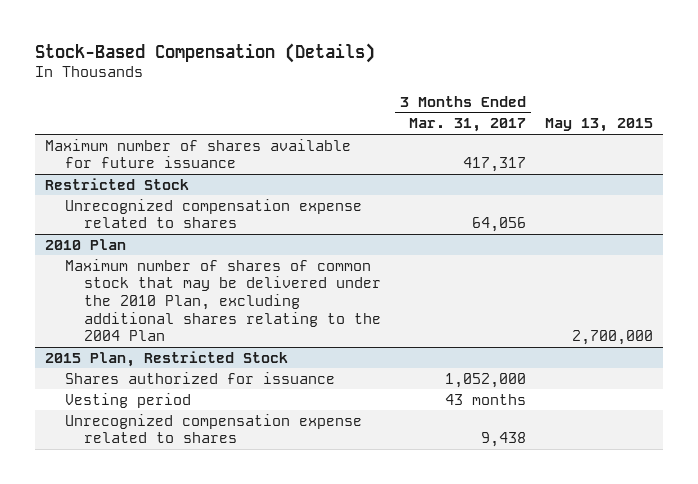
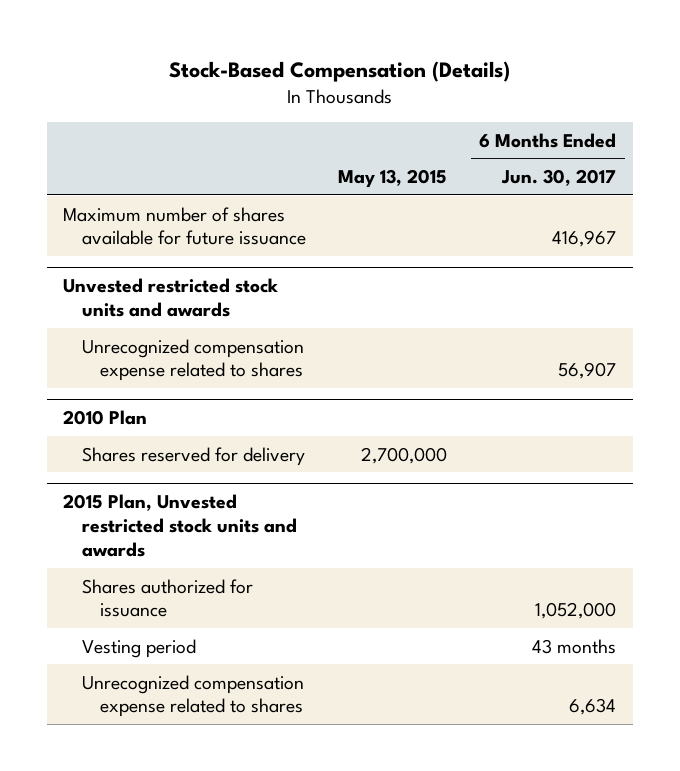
- | 3 Months Ended Mar. 31, 2017 | May 13, 2015
+ | May 13, 2015 | 6 Months Ended Jun. 30, 2017
- Restricted Stock
+ Unvested restricted stock units and awards
@ 2010 Plan
- Maximum number of shares of common stock that may be delivered under the 2010 Plan, excluding additional shares relating to the 2004 Plan | | 2,700,000
- 2015 Plan, Restricted Stock
@ 2010 Plan
+ Shares reserved for delivery | 2,700,000 |
+ 2015 Plan, Unvested restricted stock units and awards

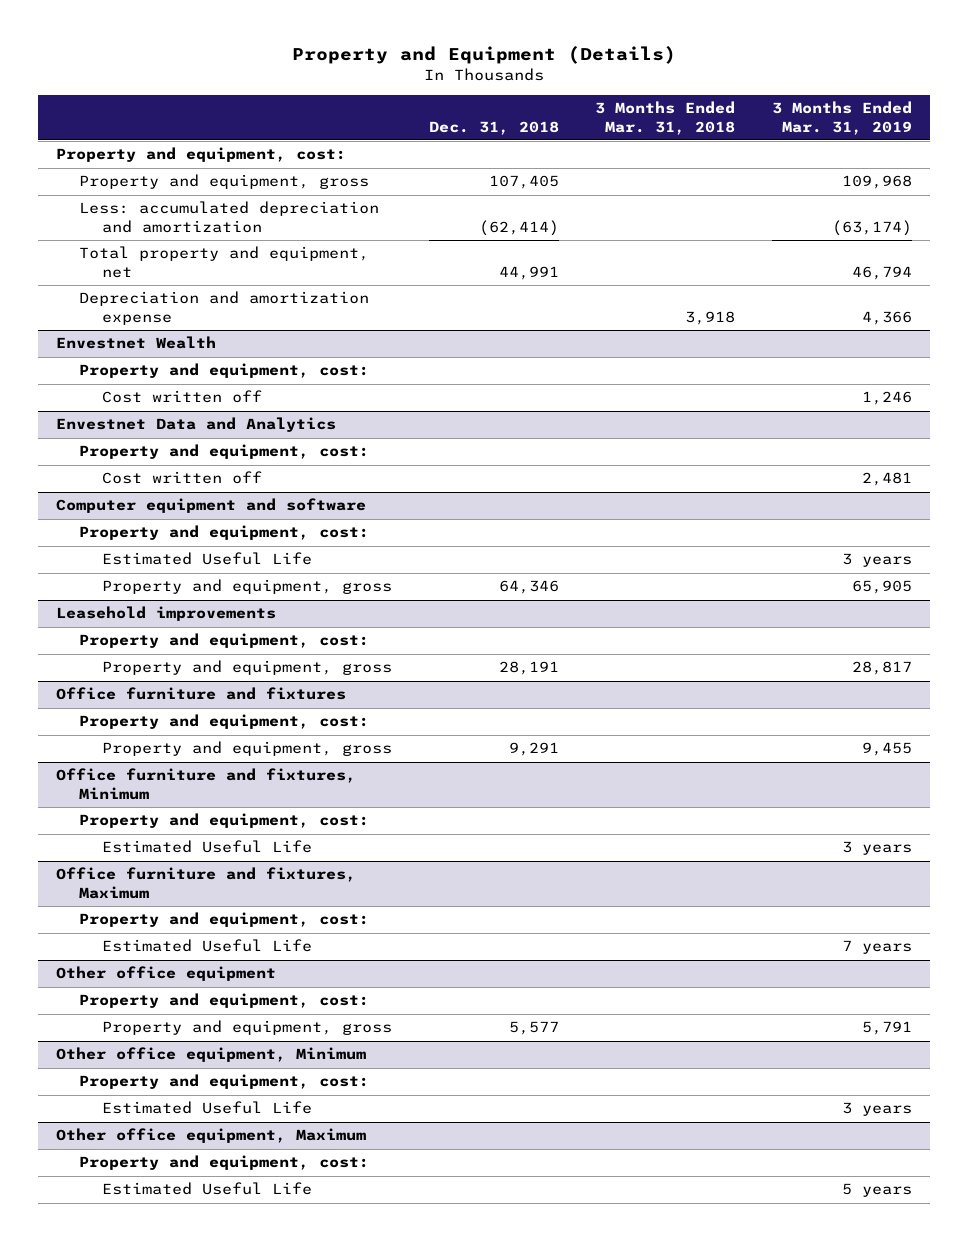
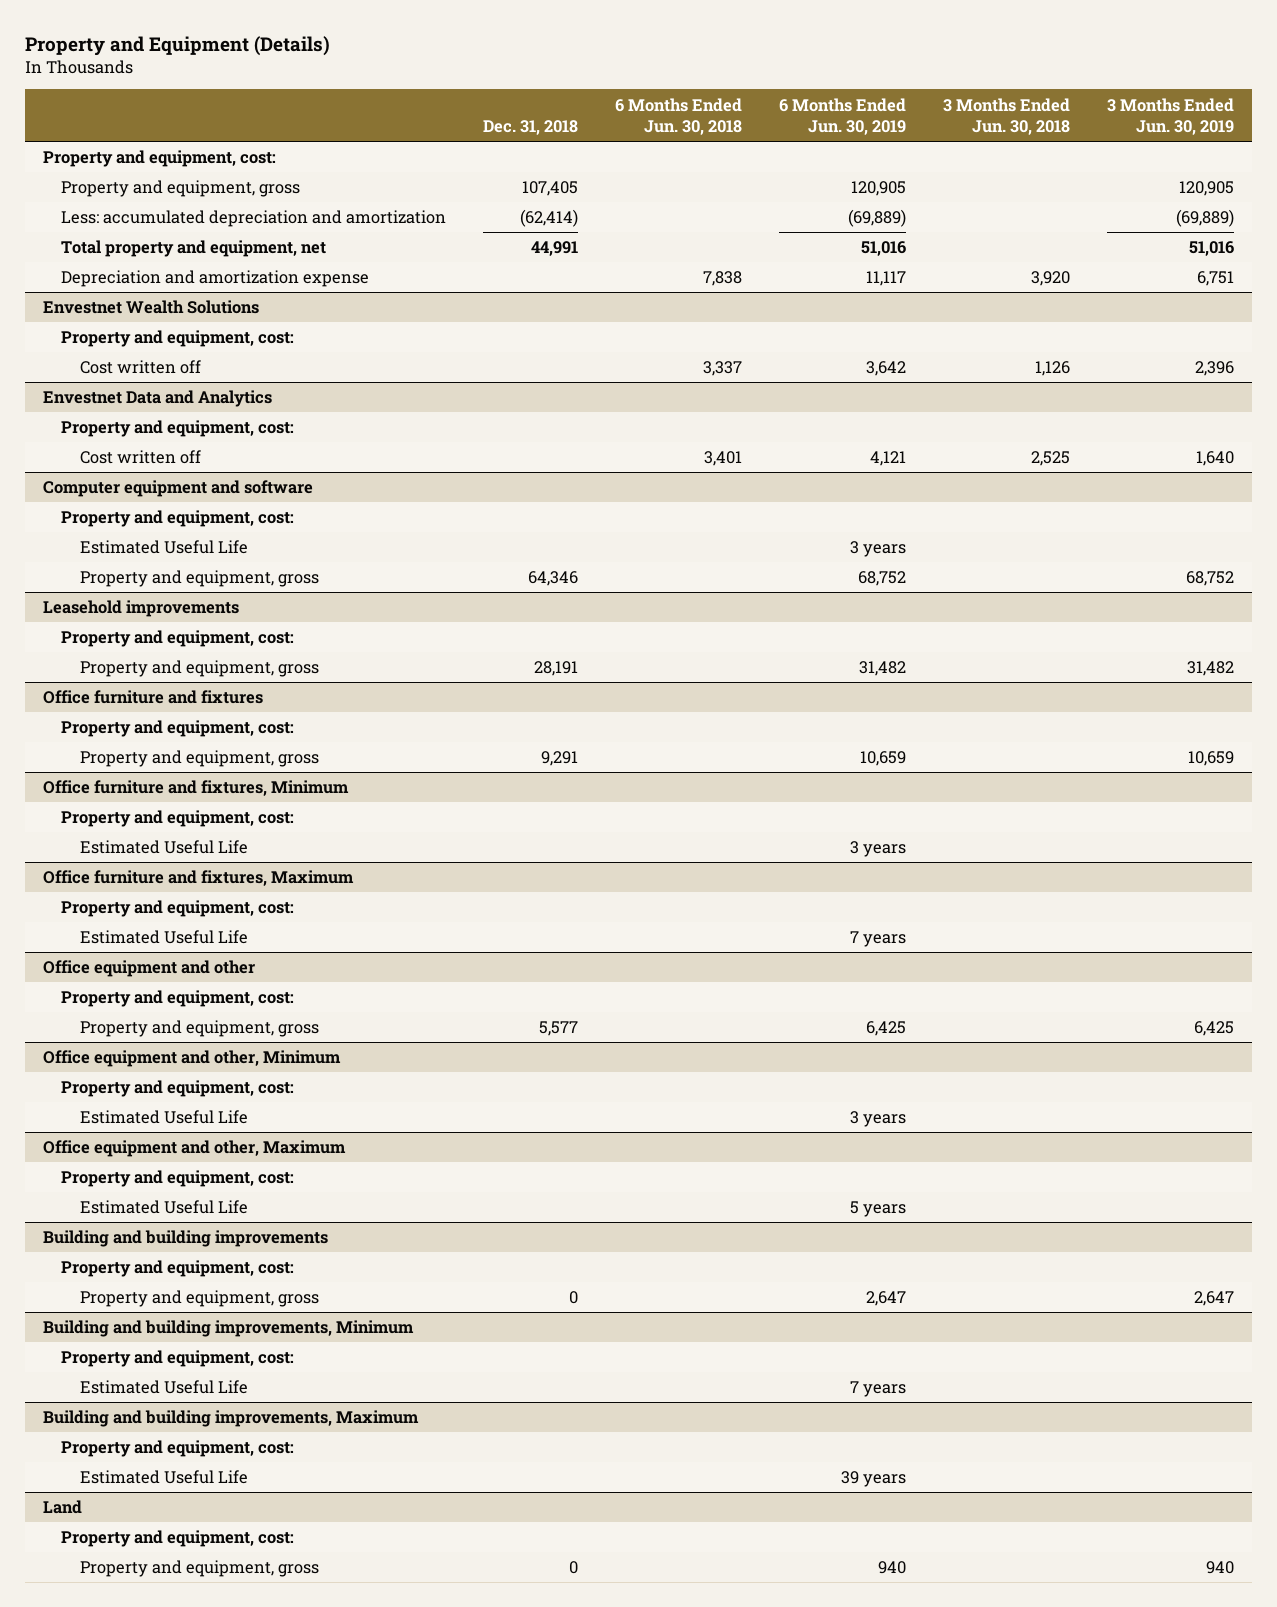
- | Dec. 31, 2018 | 3 Months Ended Mar. 31, 2018 | 3 Months Ended Mar. 31, 2019
+ | Dec. 31, 2018 | 6 Months Ended Jun. 30, 2018 | 6 Months Ended Jun. 30, 2019 | 3 Months Ended Jun. 30, 2018 | 3 Months Ended Jun. 30, 2019
- Envestnet Wealth
- Property and equipment, cost:
- Cost written off | | | 1,246
+ Envestnet Wealth Solutions
+ Property and equipment, cost:
+ Cost written off | | 3,337 | 3,642 | 1,126 | 2,396
- Other office equipment
+ Office equipment and other
- Other office equipment, Minimum
+ Office equipment and other, Minimum
- Other office equipment, Maximum
+ Office equipment and other, Maximum
+ Building and building improvements
+ Property and equipment, cost:
+ Property and equipment, gross | 0 | | 2,647 | | 2,647
+ Building and building improvements, Minimum
+ Property and equipment, cost:
+ Estimated Useful Life | | | 7 years | |
+ Building and building improvements, Maximum
+ Property and equipment, cost:
+ Estimated Useful Life | | | 39 years | |
+ Land
+ Property and equipment, cost:
+ Property and equipment, gross | 0 | | 940 | | 940

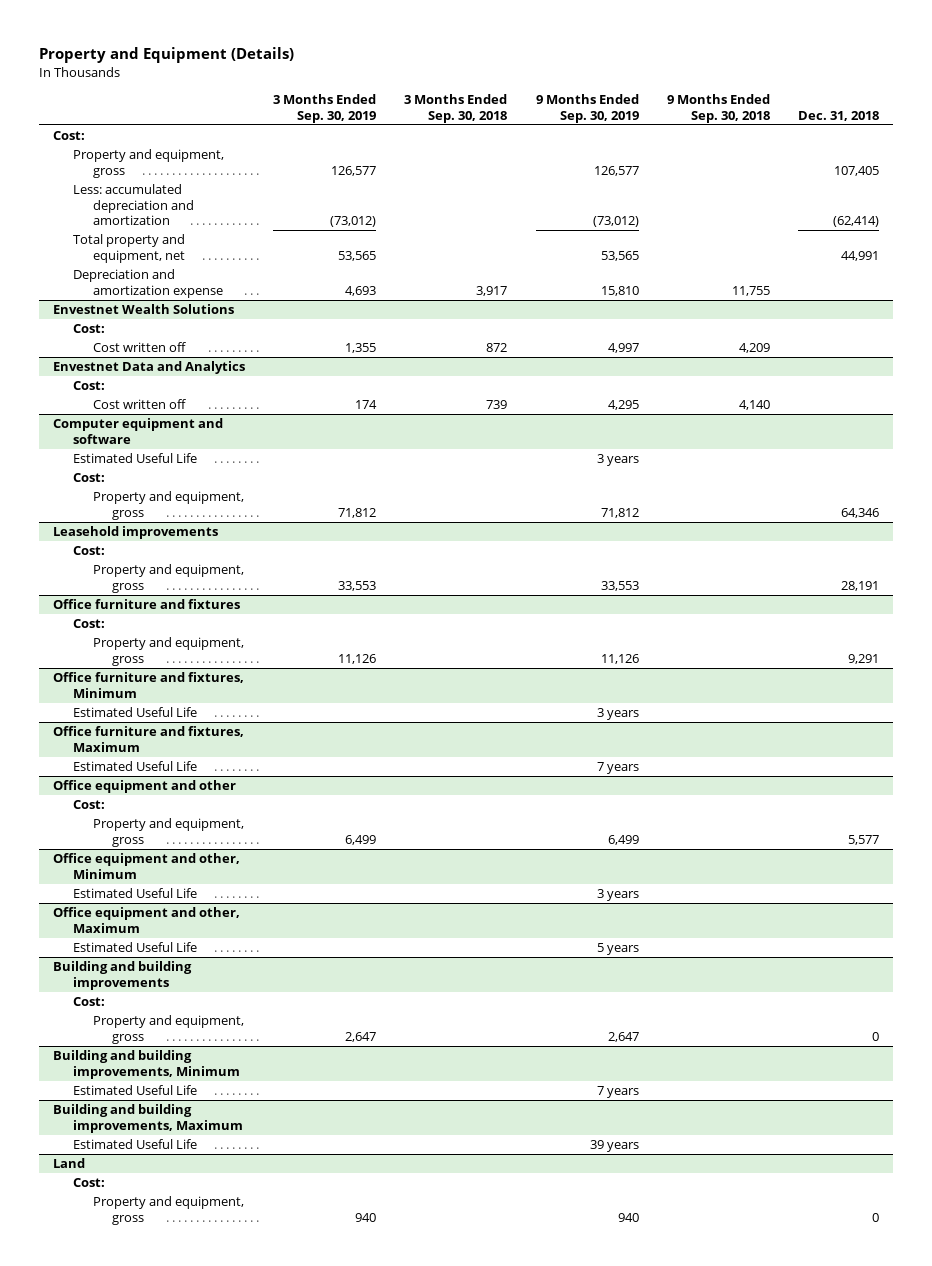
- | Dec. 31, 2018 | 6 Months Ended Jun. 30, 2018 | 6 Months Ended Jun. 30, 2019 | 3 Months Ended Jun. 30, 2018 | 3 Months Ended Jun. 30, 2019
+ | 3 Months Ended Sep. 30, 2019 | 3 Months Ended Sep. 30, 2018 | 9 Months Ended Sep. 30, 2019 | 9 Months Ended Sep. 30, 2018 | Dec. 31, 2018
- Property and equipment, cost:
+ Cost:
@ Envestnet Wealth Solutions
- Property and equipment, cost:
+ Cost:
@ Envestnet Data and Analytics
- Property and equipment, cost:
+ Cost:
@ Computer equipment and software
- Property and equipment, cost:
+ Cost:
@ Leasehold improvements
- Property and equipment, cost:
+ Cost:
@ Office furniture and fixtures
- Property and equipment, cost:
+ Cost:
@ Office furniture and fixtures, Minimum
- Property and equipment, cost:
@ Office furniture and fixtures, Maximum
- Property and equipment, cost:
@ Office equipment and other
- Property and equipment, cost:
+ Cost:
@ Office equipment and other, Minimum
- Property and equipment, cost:
@ Office equipment and other, Maximum
- Property and equipment, cost:
@ Building and building improvements
- Property and equipment, cost:
+ Cost:
@ Building and building improvements, Minimum
- Property and equipment, cost:
@ Building and building improvements, Maximum
- Property and equipment, cost:
@ Land
- Property and equipment, cost:
+ Cost:

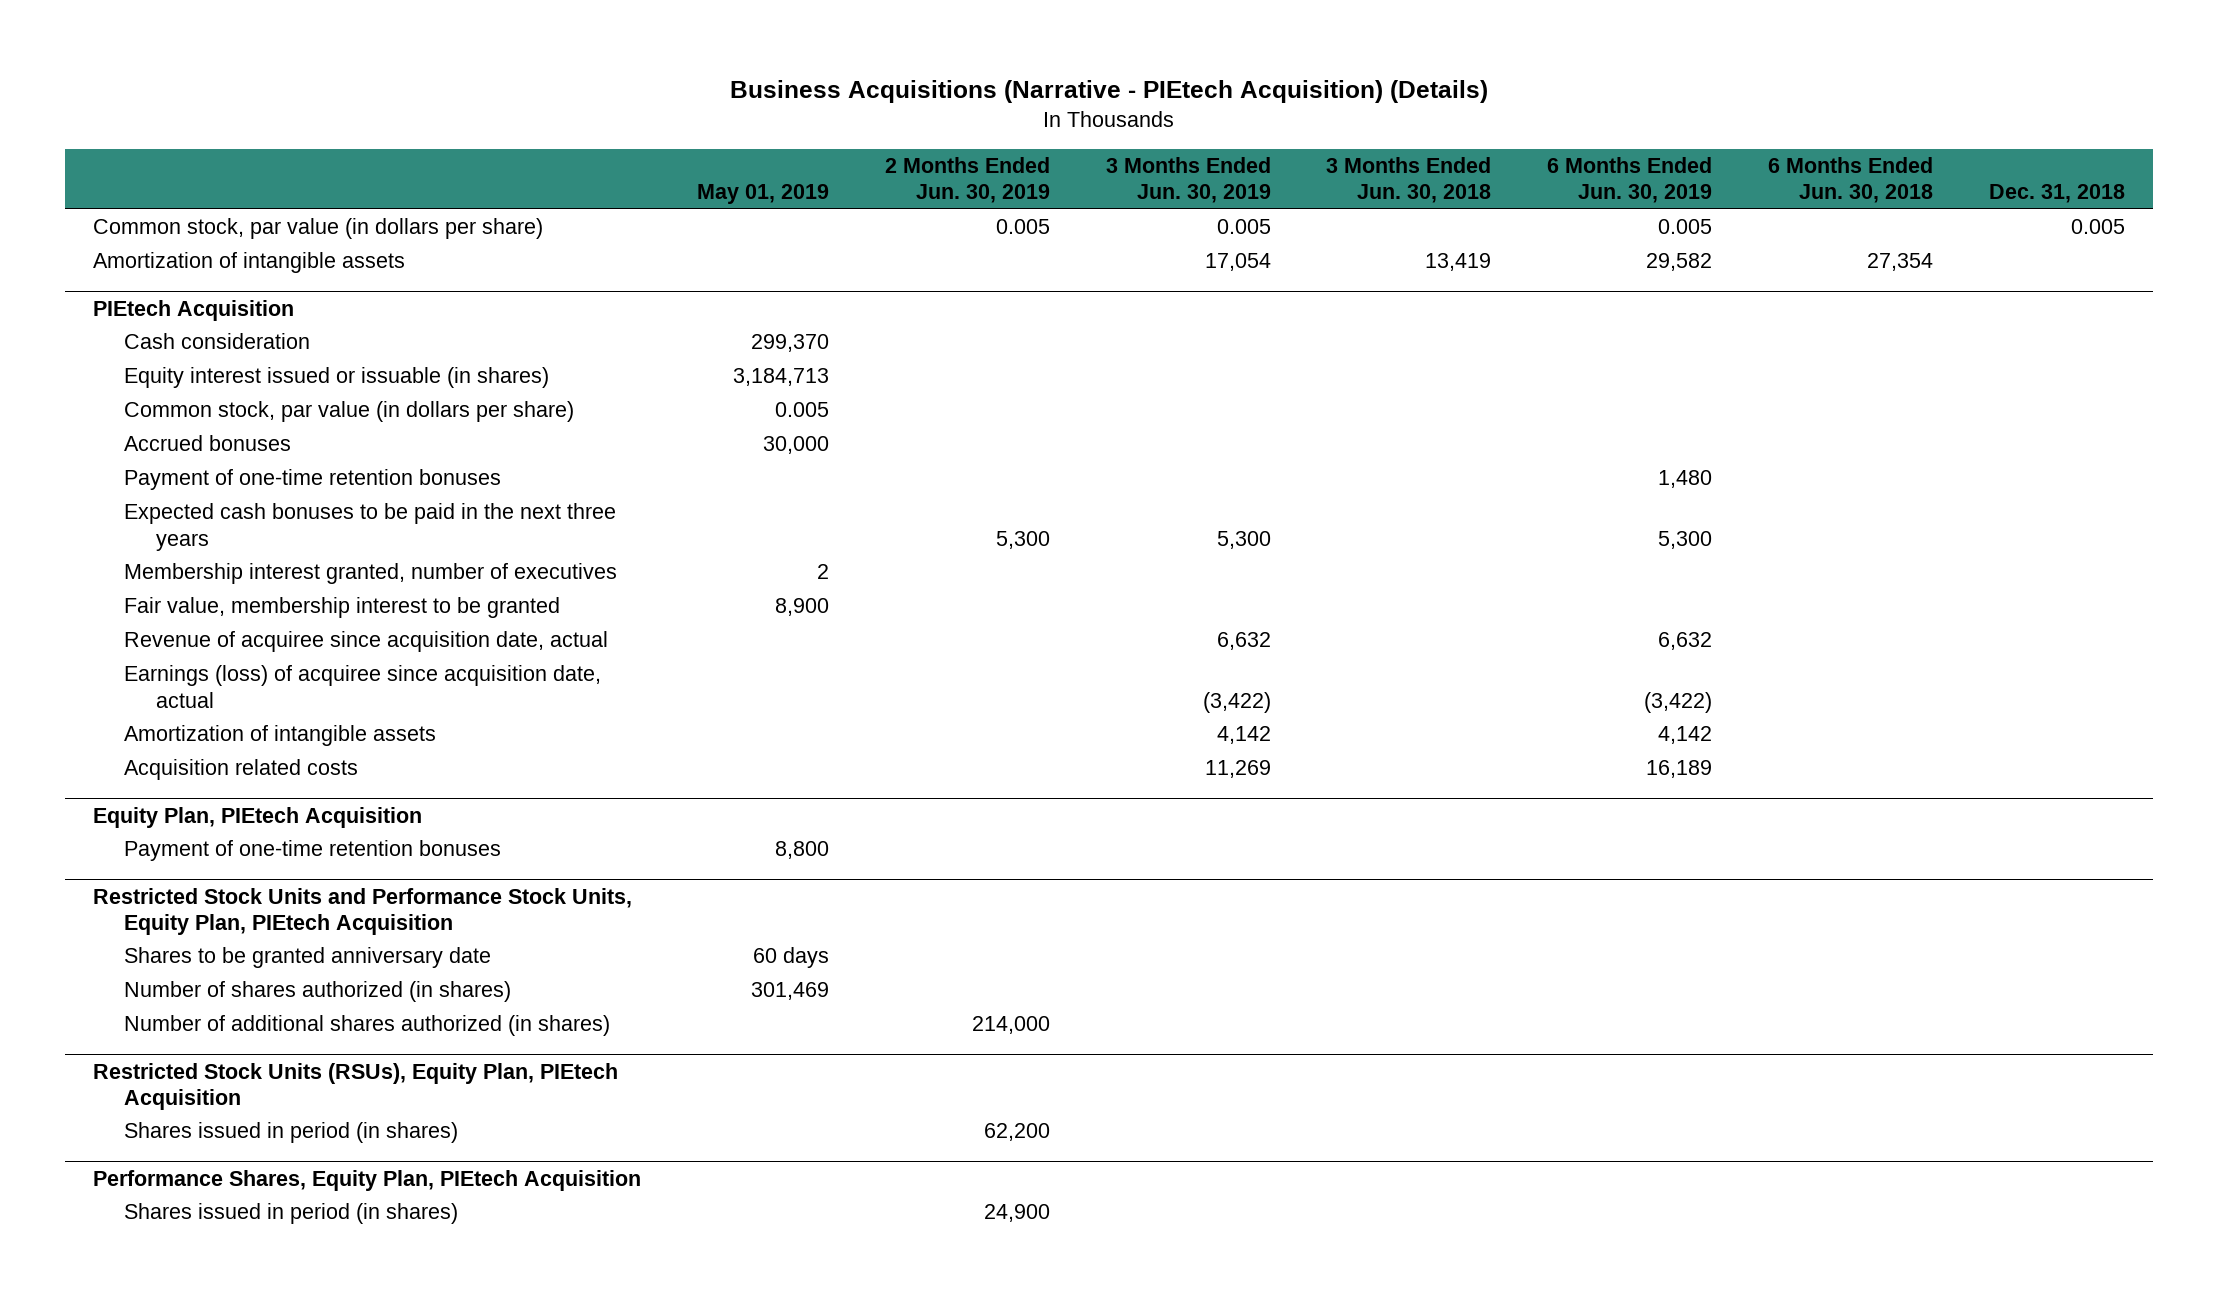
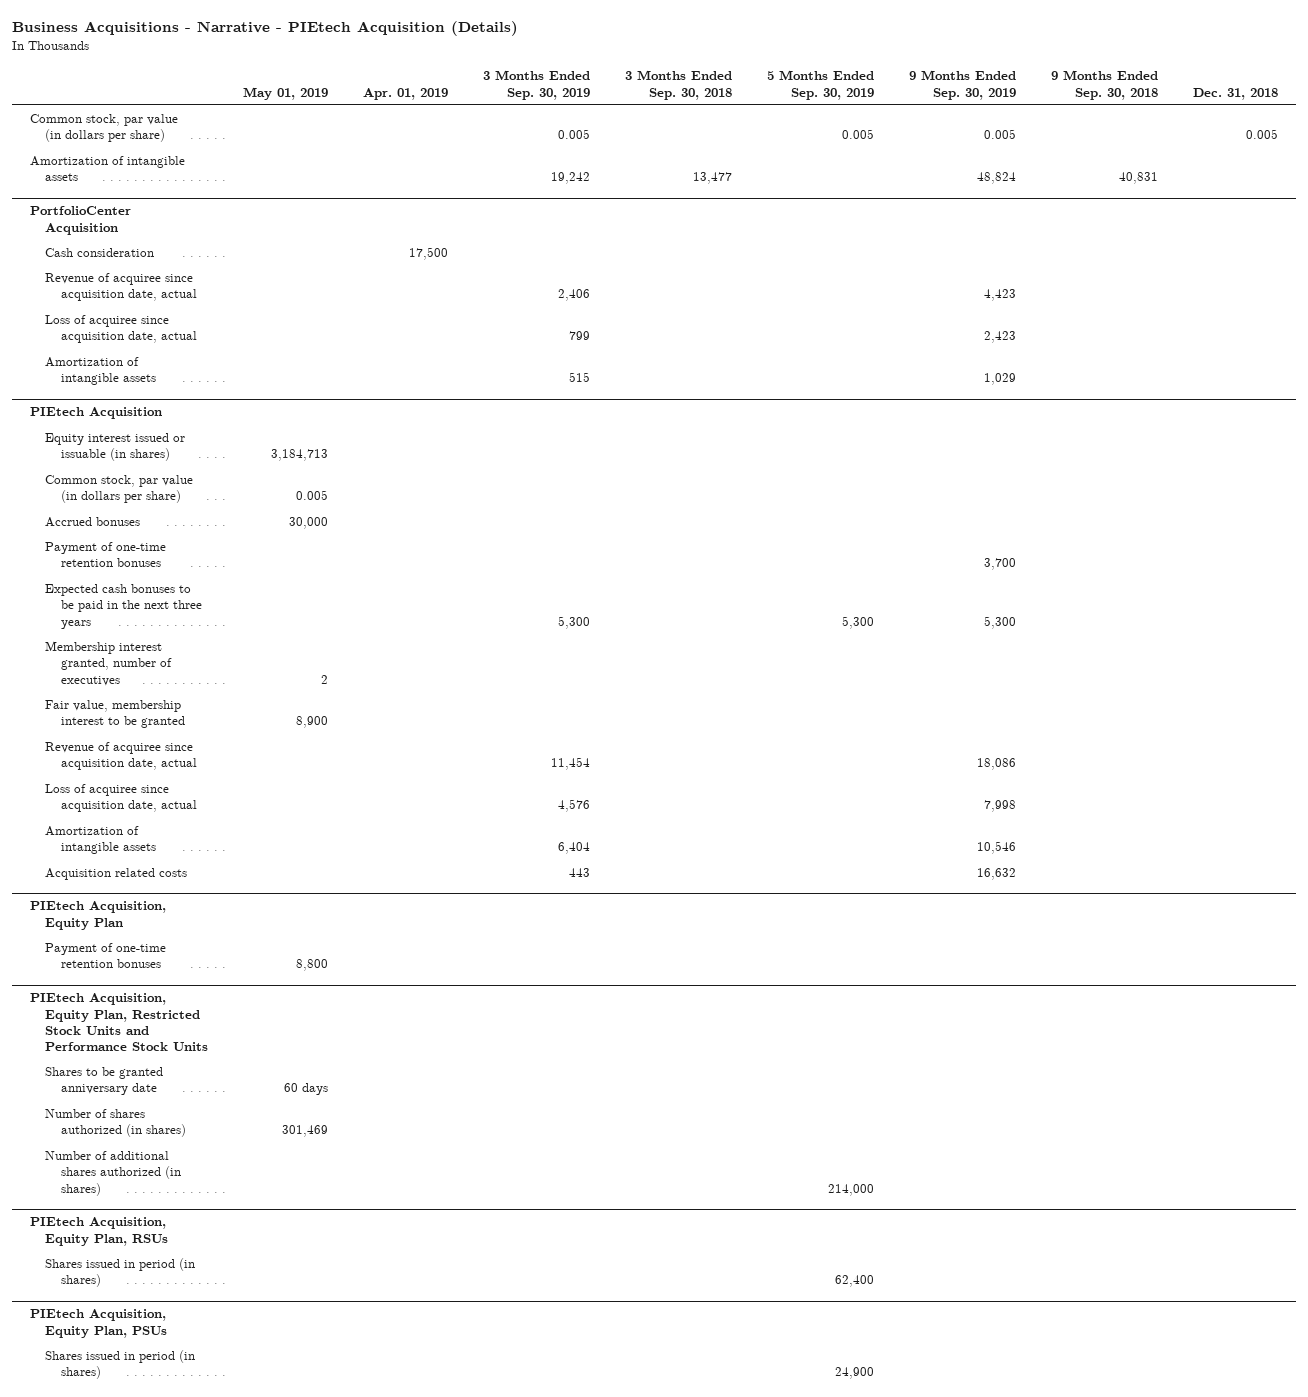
- Business Acquisitions (Narrative - PIEtech Acquisition) (Details)
+ Business Acquisitions - Narrative - PIEtech Acquisition (Details)
- | May 01, 2019 | 2 Months Ended Jun. 30, 2019 | 3 Months Ended Jun. 30, 2019 | 3 Months Ended Jun. 30, 2018 | 6 Months Ended Jun. 30, 2019 | 6 Months Ended Jun. 30, 2018 | Dec. 31, 2018
+ | May 01, 2019 | Apr. 01, 2019 | 3 Months Ended Sep. 30, 2019 | 3 Months Ended Sep. 30, 2018 | 5 Months Ended Sep. 30, 2019 | 9 Months Ended Sep. 30, 2019 | 9 Months Ended Sep. 30, 2018 | Dec. 31, 2018
+ PortfolioCenter Acquisition
+ Cash consideration | | 17,500 | | | | | |
+ Revenue of acquiree since acquisition date, actual | | | 2,406 | | | 4,423 | |
+ Loss of acquiree since acquisition date, actual | | | 799 | | | 2,423 | |
+ Amortization of intangible assets | | | 515 | | | 1,029 | |
@ PIEtech Acquisition
- Cash consideration | 299,370 | | | | | |
- Earnings (loss) of acquiree since acquisition date, actual | | | (3,422) | | (3,422) | |
+ Loss of acquiree since acquisition date, actual | | | 4,576 | | | 7,998 | |
- Equity Plan, PIEtech Acquisition
+ PIEtech Acquisition, Equity Plan
- Restricted Stock Units and Performance Stock Units, Equity Plan, PIEtech Acquisition
+ PIEtech Acquisition, Equity Plan, Restricted Stock Units and Performance Stock Units
- Restricted Stock Units (RSUs), Equity Plan, PIEtech Acquisition
+ PIEtech Acquisition, Equity Plan, RSUs
- Performance Shares, Equity Plan, PIEtech Acquisition
+ PIEtech Acquisition, Equity Plan, PSUs

